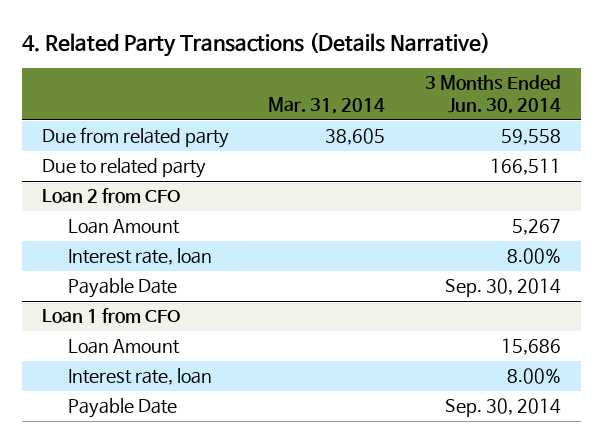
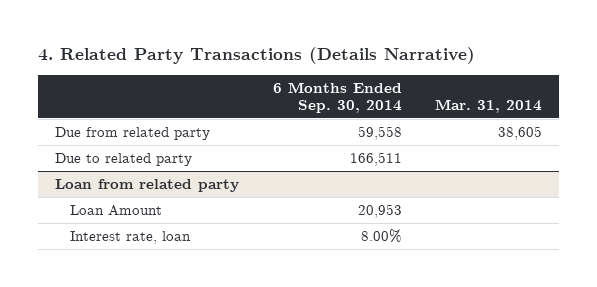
- | Mar. 31, 2014 | 3 Months Ended Jun. 30, 2014
+ | 6 Months Ended Sep. 30, 2014 | Mar. 31, 2014
- Loan 2 from CFO
- Loan Amount | | 5,267
- Interest rate, loan | | 8.00%
- Payable Date | | Sep. 30, 2014
- Loan 1 from CFO
+ Loan from related party
- Payable Date | | Sep. 30, 2014

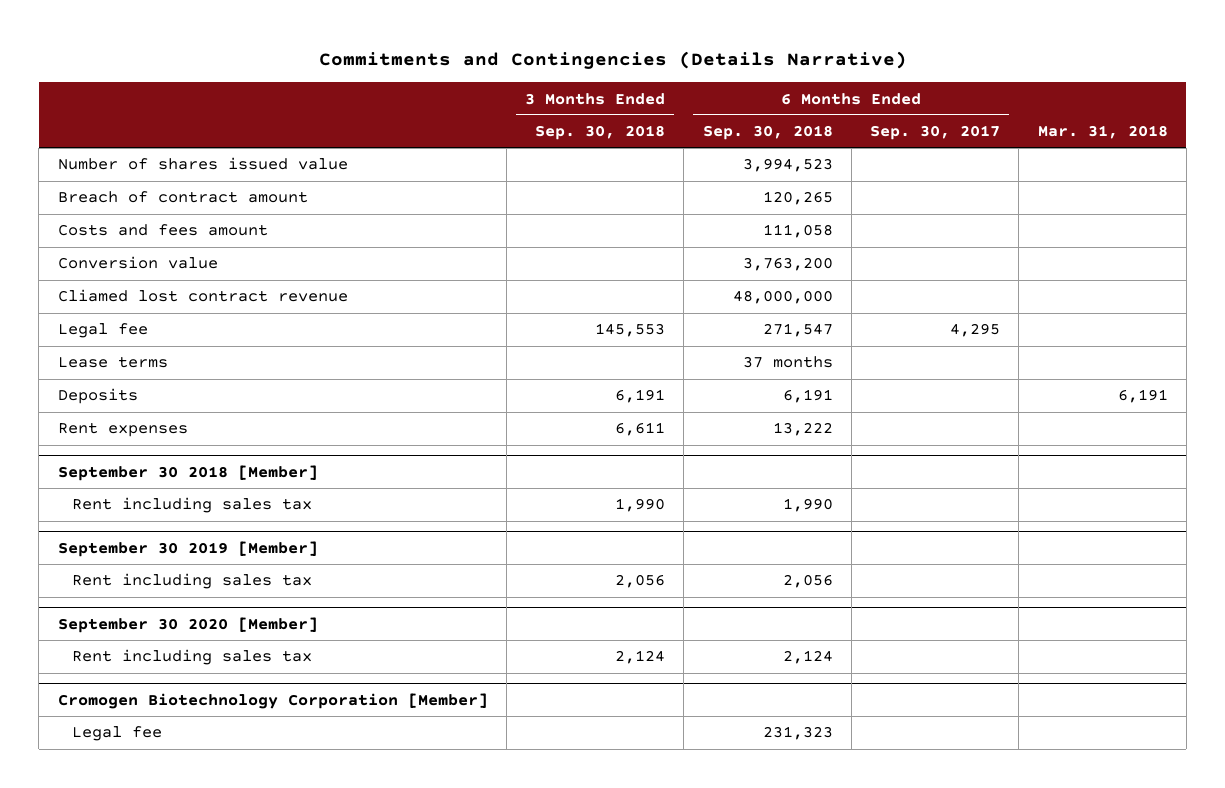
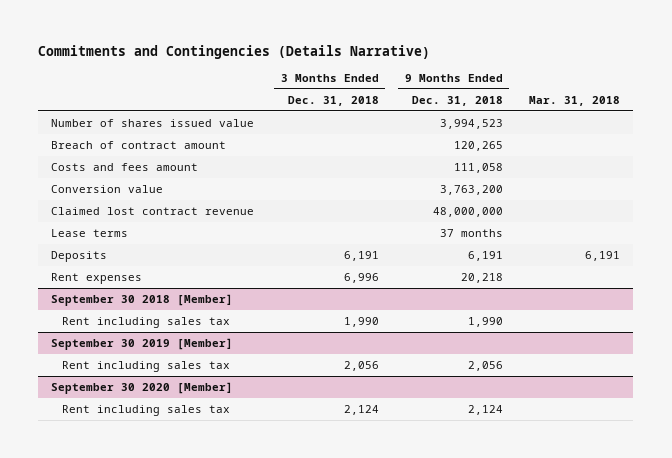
- | 3 Months Ended Sep. 30, 2018 | 6 Months Ended Sep. 30, 2018 | 6 Months Ended Sep. 30, 2017 | Mar. 31, 2018
+ | 3 Months Ended Dec. 31, 2018 | 9 Months Ended Dec. 31, 2018 | Mar. 31, 2018
- Cliamed lost contract revenue | | 48,000,000 | |
- Legal fee | 145,553 | 271,547 | 4,295 |
+ Claimed lost contract revenue | | 48,000,000 |
- Cromogen Biotechnology Corporation [Member]
- Legal fee | | 231,323 | |

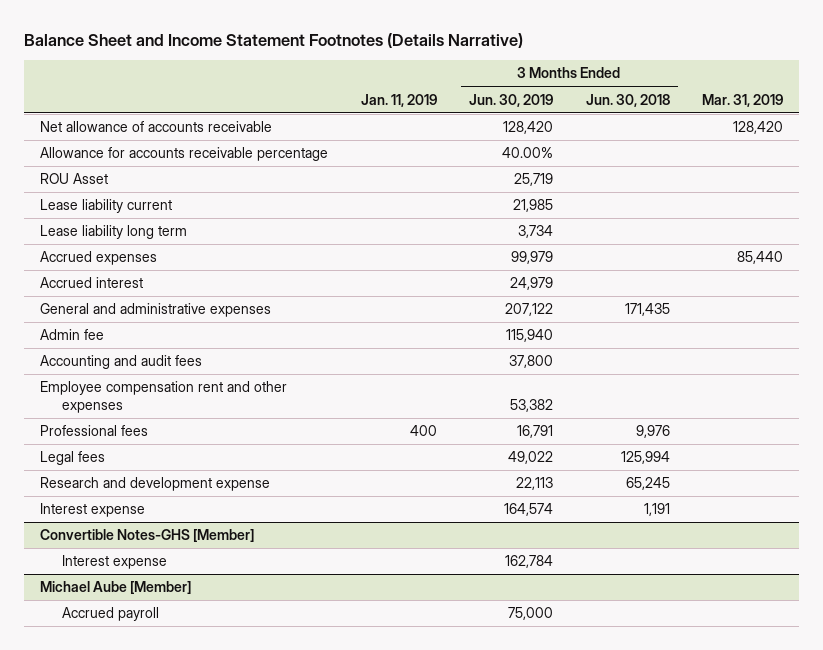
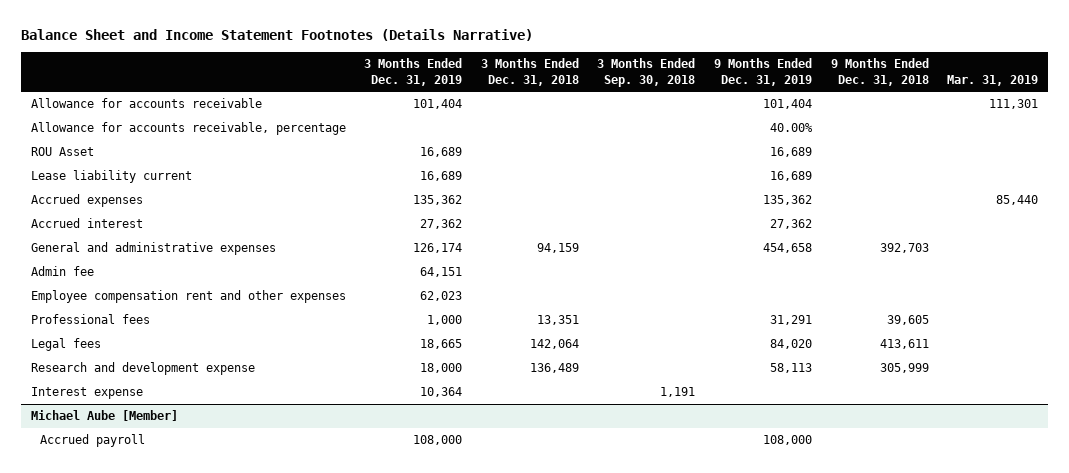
- | Jan. 11, 2019 | 3 Months Ended Jun. 30, 2019 | 3 Months Ended Jun. 30, 2018 | Mar. 31, 2019
+ | 3 Months Ended Dec. 31, 2019 | 3 Months Ended Dec. 31, 2018 | 3 Months Ended Sep. 30, 2018 | 9 Months Ended Dec. 31, 2019 | 9 Months Ended Dec. 31, 2018 | Mar. 31, 2019
- Net allowance of accounts receivable | | 128,420 | | 128,420
- Allowance for accounts receivable percentage | | 40.00% | |
+ Allowance for accounts receivable | 101,404 | | | 101,404 | | 111,301
+ Allowance for accounts receivable, percentage | | | | 40.00% | |
- Lease liability long term | | 3,734 | |
- Accounting and audit fees | | 37,800 | |
- Convertible Notes-GHS [Member]
- Interest expense | | 162,784 | |

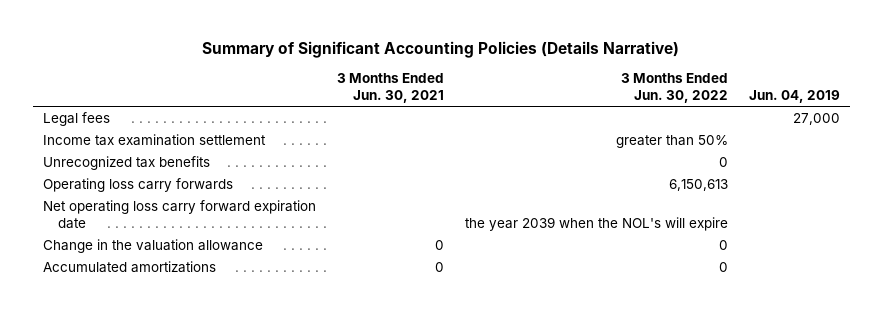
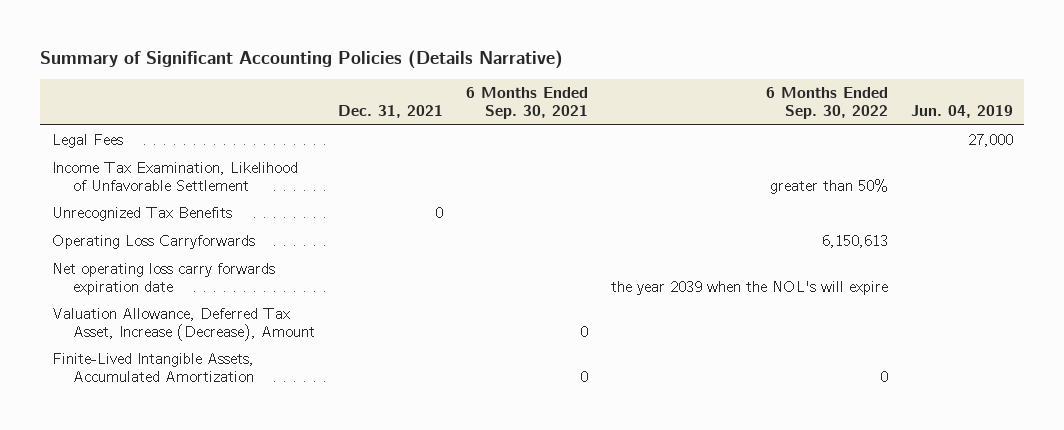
- | 3 Months Ended Jun. 30, 2021 | 3 Months Ended Jun. 30, 2022 | Jun. 04, 2019
+ | Dec. 31, 2021 | 6 Months Ended Sep. 30, 2021 | 6 Months Ended Sep. 30, 2022 | Jun. 04, 2019
- Legal fees | | | 27,000
- Income tax examination settlement | | greater than 50% |
- Unrecognized tax benefits | | 0 |
- Operating loss carry forwards | | 6,150,613 |
- Net operating loss carry forward expiration date | | the year 2039 when the NOL's will expire |
- Change in the valuation allowance | 0 | 0 |
- Accumulated amortizations | 0 | 0 |
+ Legal Fees | | | | 27,000
+ Income Tax Examination, Likelihood of Unfavorable Settlement | | | greater than 50% |
+ Unrecognized Tax Benefits | 0 | | |
+ Operating Loss Carryforwards | | | 6,150,613 |
+ Net operating loss carry forwards expiration date | | | the year 2039 when the NOL's will expire |
+ Valuation Allowance, Deferred Tax Asset, Increase (Decrease), Amount | | 0 | |
+ Finite-Lived Intangible Assets, Accumulated Amortization | | 0 | 0 |

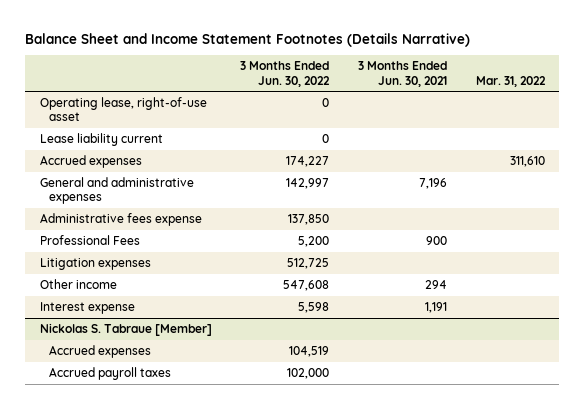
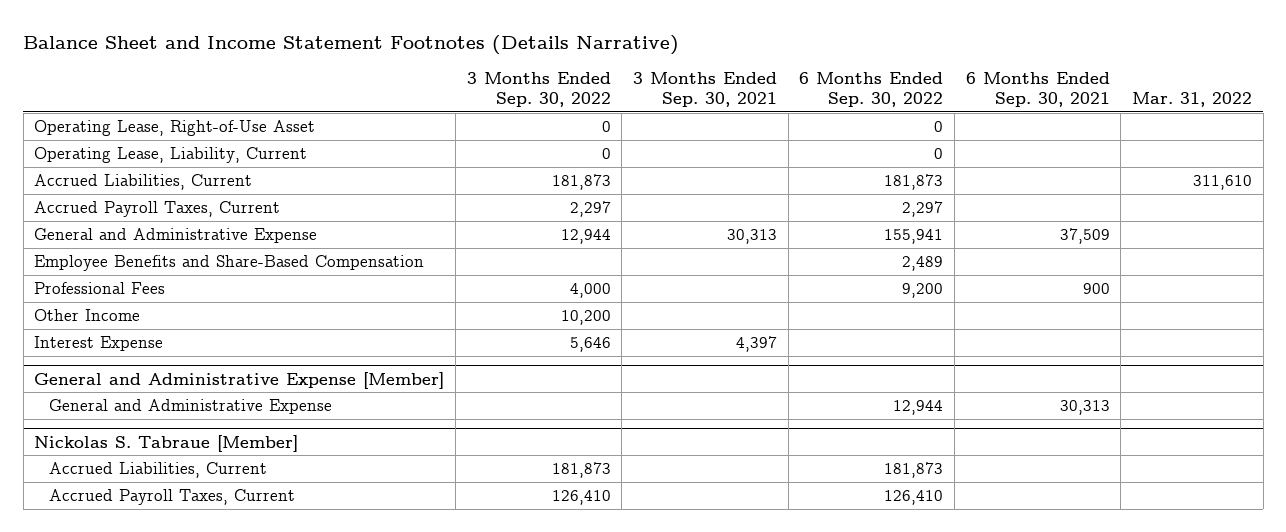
- | 3 Months Ended Jun. 30, 2022 | 3 Months Ended Jun. 30, 2021 | Mar. 31, 2022
+ | 3 Months Ended Sep. 30, 2022 | 3 Months Ended Sep. 30, 2021 | 6 Months Ended Sep. 30, 2022 | 6 Months Ended Sep. 30, 2021 | Mar. 31, 2022
- Operating lease, right-of-use asset | 0 | |
- Lease liability current | 0 | |
- Accrued expenses | 174,227 | | 311,610
- General and administrative expenses | 142,997 | 7,196 |
- Administrative fees expense | 137,850 | |
+ Operating Lease, Right-of-Use Asset | 0 | | 0 | |
+ Operating Lease, Liability, Current | 0 | | 0 | |
+ Accrued Liabilities, Current | 181,873 | | 181,873 | | 311,610
+ Accrued Payroll Taxes, Current | 2,297 | | 2,297 | |
+ General and Administrative Expense | 12,944 | 30,313 | 155,941 | 37,509 |
+ Employee Benefits and Share-Based Compensation | | | 2,489 | |
- Litigation expenses | 512,725 | |
- Other income | 547,608 | 294 |
- Interest expense | 5,598 | 1,191 |
+ Other Income | 10,200 | | | |
+ Interest Expense | 5,646 | 4,397 | | |
+ General and Administrative Expense [Member]
+ General and Administrative Expense | | | 12,944 | 30,313 |
@ Nickolas S. Tabraue [Member]
- Accrued expenses | 104,519 | |
- Accrued payroll taxes | 102,000 | |
+ Accrued Liabilities, Current | 181,873 | | 181,873 | |
+ Accrued Payroll Taxes, Current | 126,410 | | 126,410 | |

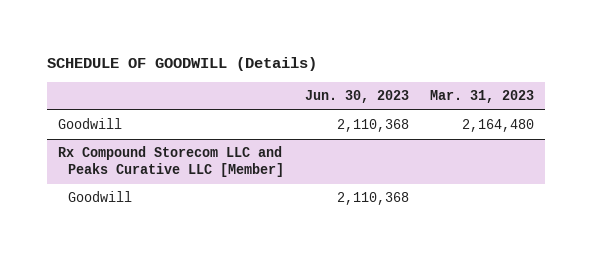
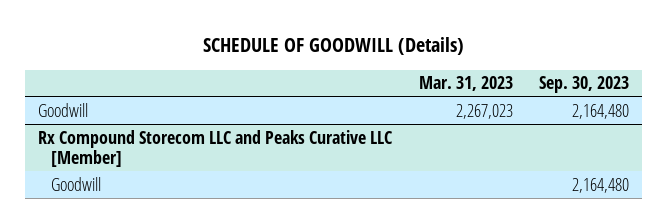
- | Jun. 30, 2023 | Mar. 31, 2023
+ | Mar. 31, 2023 | Sep. 30, 2023
- Goodwill | 2,110,368 | 2,164,480
+ Goodwill | 2,267,023 | 2,164,480

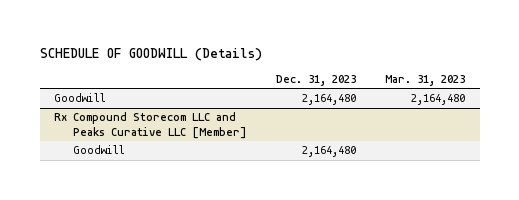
- | Mar. 31, 2023 | Sep. 30, 2023
+ | Dec. 31, 2023 | Mar. 31, 2023
- Goodwill | 2,267,023 | 2,164,480
+ Goodwill | 2,164,480 | 2,164,480

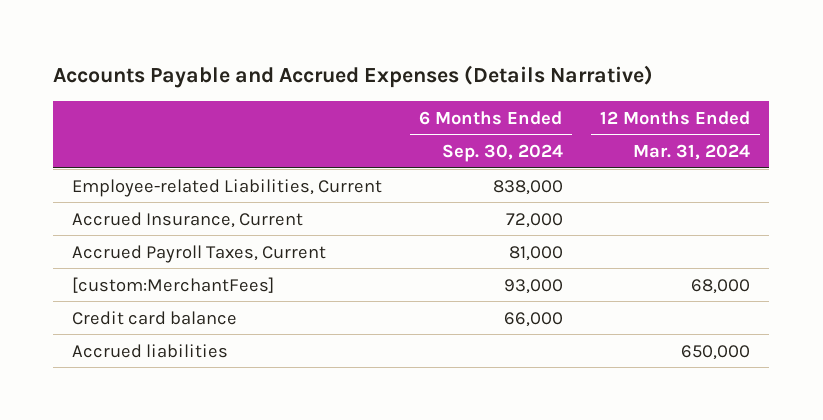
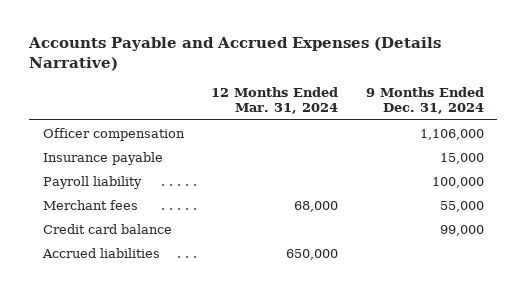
- | 6 Months Ended Sep. 30, 2024 | 12 Months Ended Mar. 31, 2024
+ | 12 Months Ended Mar. 31, 2024 | 9 Months Ended Dec. 31, 2024
- Employee-related Liabilities, Current | 838,000 |
- Accrued Insurance, Current | 72,000 |
- Accrued Payroll Taxes, Current | 81,000 |
- [custom:MerchantFees] | 93,000 | 68,000
+ Officer compensation | | 1,106,000
+ Insurance payable | | 15,000
+ Payroll liability | | 100,000
+ Merchant fees | 68,000 | 55,000

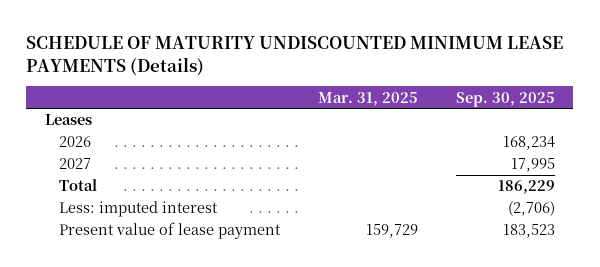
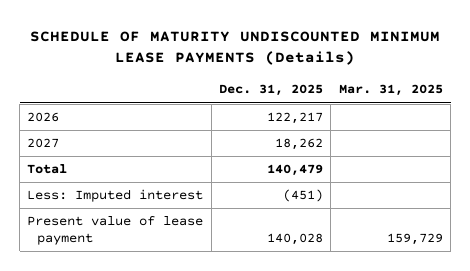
- | Mar. 31, 2025 | Sep. 30, 2025
+ | Dec. 31, 2025 | Mar. 31, 2025
- Leases
- Less: imputed interest | | (2,706)
+ Less: Imputed interest | (451) |

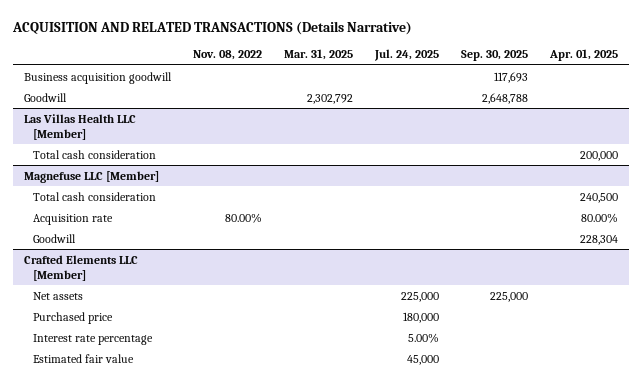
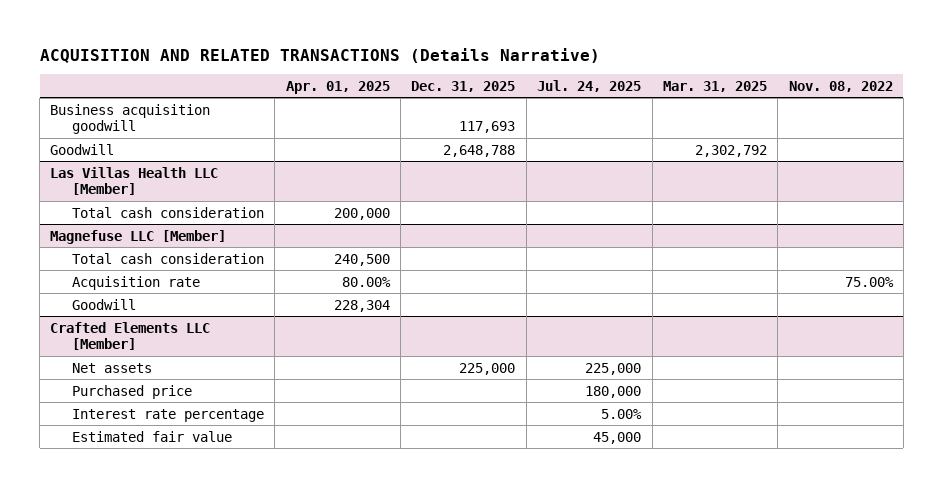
- | Nov. 08, 2022 | Mar. 31, 2025 | Jul. 24, 2025 | Sep. 30, 2025 | Apr. 01, 2025
+ | Apr. 01, 2025 | Dec. 31, 2025 | Jul. 24, 2025 | Mar. 31, 2025 | Nov. 08, 2022
@ Magnefuse LLC [Member]
- Acquisition rate | 80.00% | | | | 80.00%
+ Acquisition rate | 80.00% | | | | 75.00%

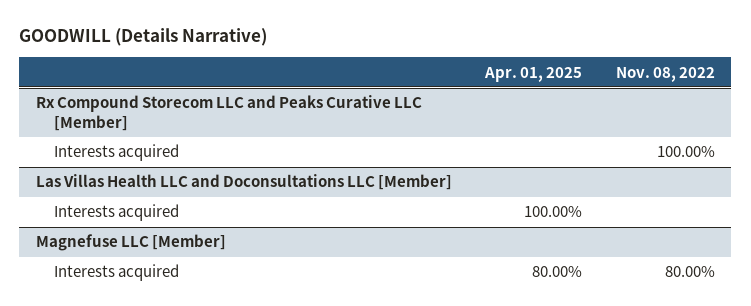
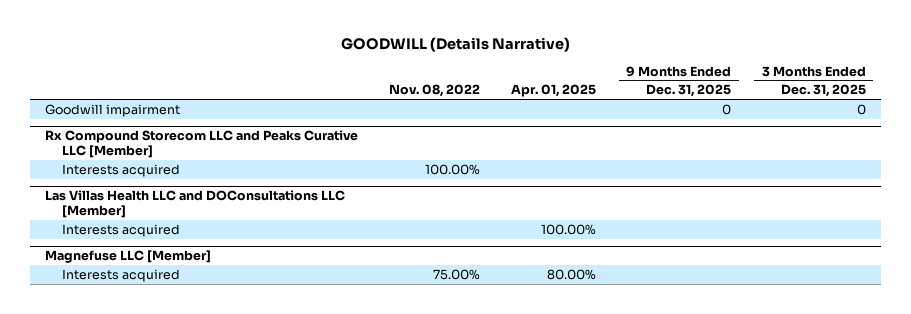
- | Apr. 01, 2025 | Nov. 08, 2022
+ | Nov. 08, 2022 | Apr. 01, 2025 | 9 Months Ended Dec. 31, 2025 | 3 Months Ended Dec. 31, 2025
+ Goodwill impairment | | | 0 | 0
- Las Villas Health LLC and Doconsultations LLC [Member]
+ Las Villas Health LLC and DOConsultations LLC [Member]
@ Magnefuse LLC [Member]
- Interests acquired | 80.00% | 80.00%
+ Interests acquired | 75.00% | 80.00% | |

